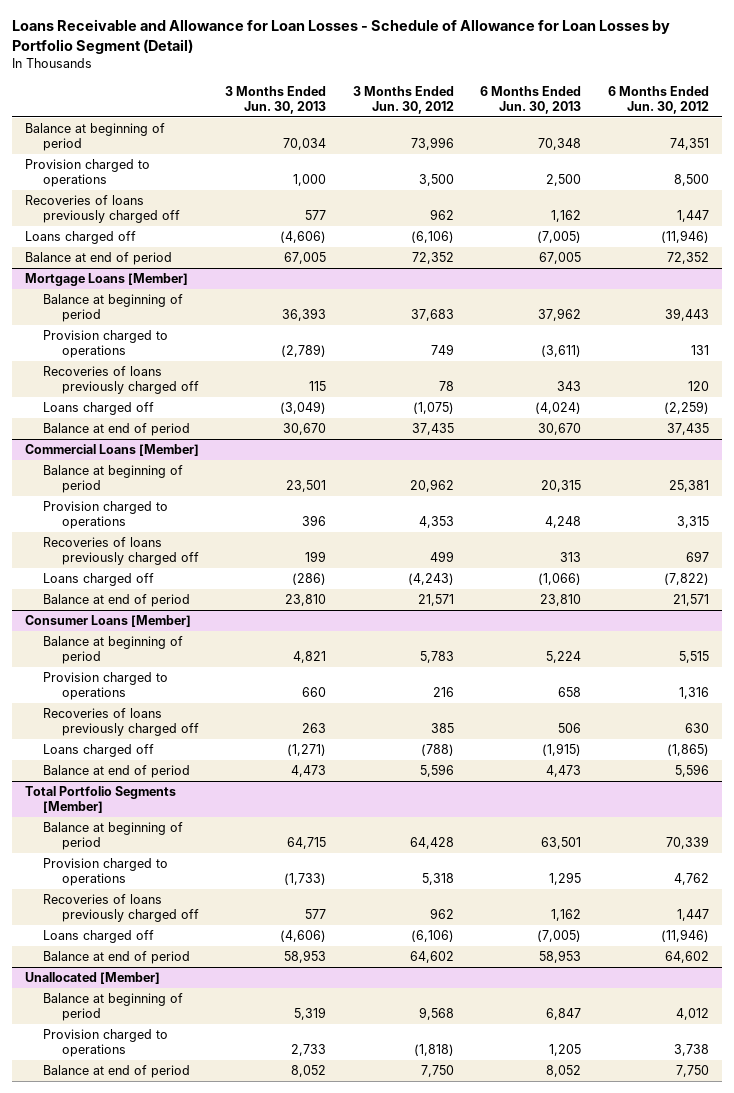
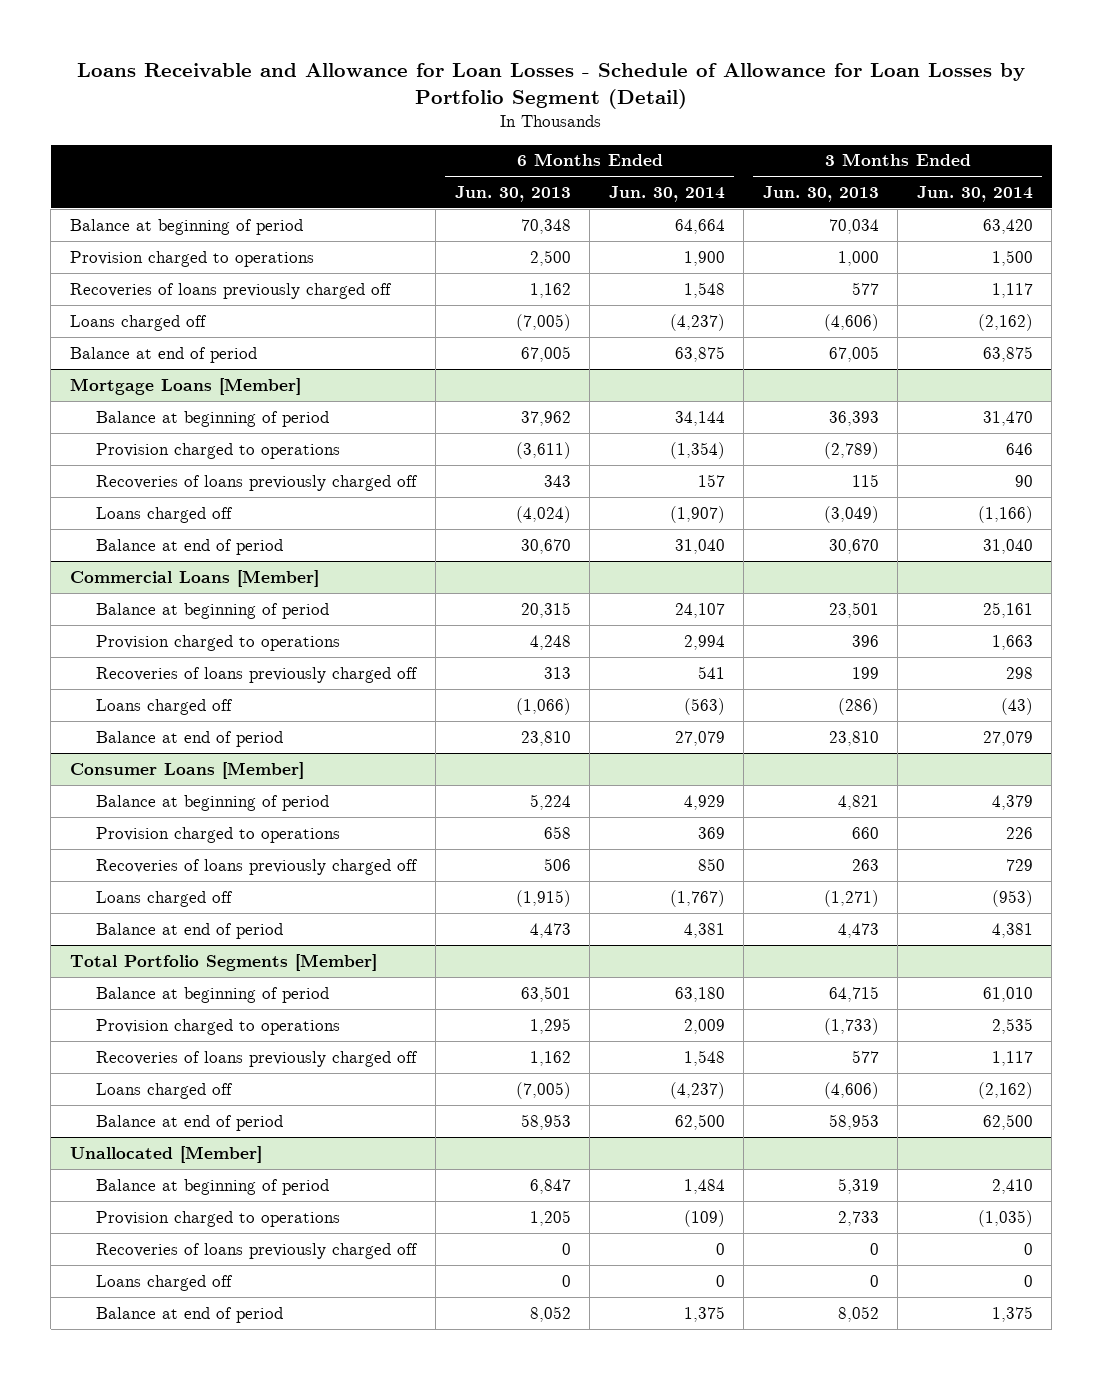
- | 3 Months Ended Jun. 30, 2013 | 3 Months Ended Jun. 30, 2012 | 6 Months Ended Jun. 30, 2013 | 6 Months Ended Jun. 30, 2012
+ | 6 Months Ended Jun. 30, 2013 | 6 Months Ended Jun. 30, 2014 | 3 Months Ended Jun. 30, 2013 | 3 Months Ended Jun. 30, 2014
@ Unallocated [Member]
+ Recoveries of loans previously charged off | 0 | 0 | 0 | 0
+ Loans charged off | 0 | 0 | 0 | 0

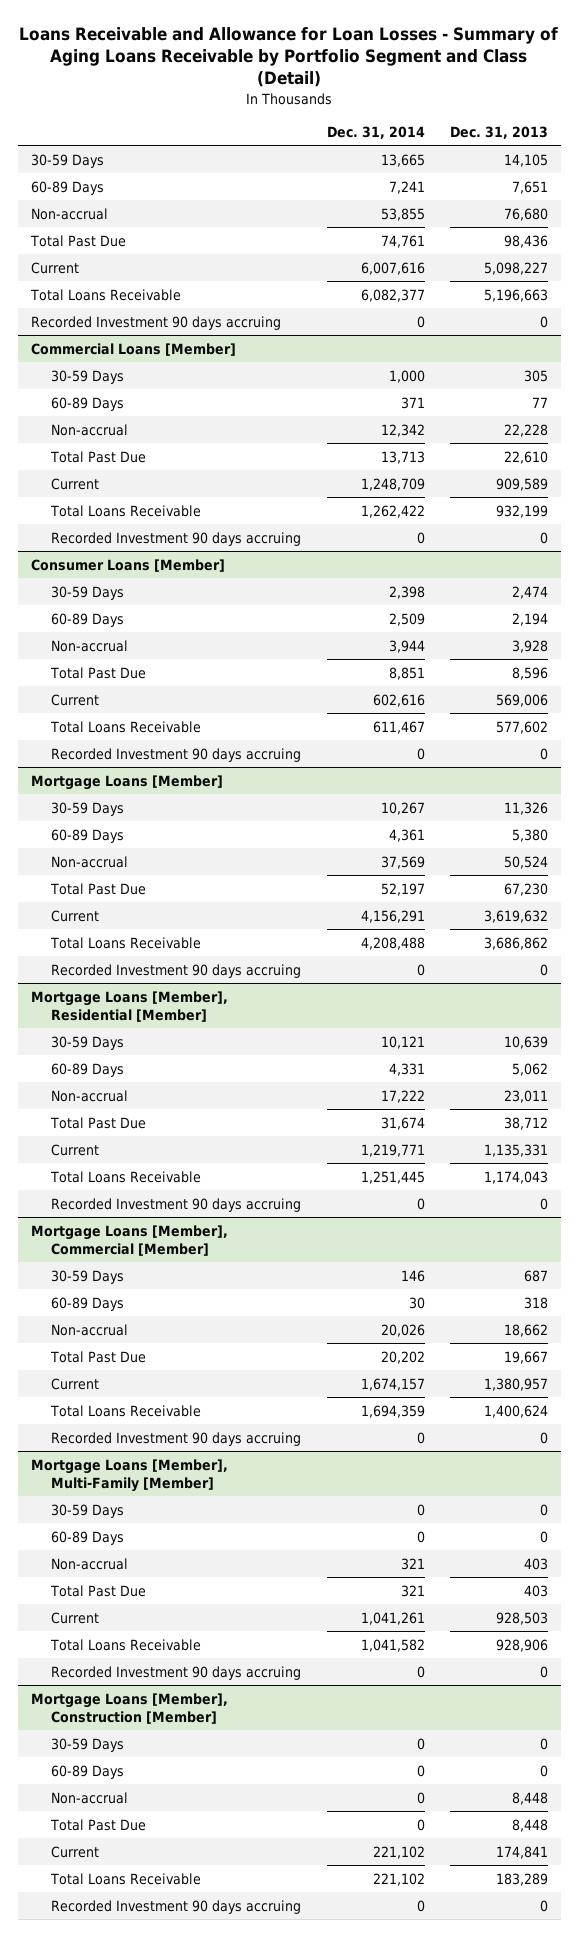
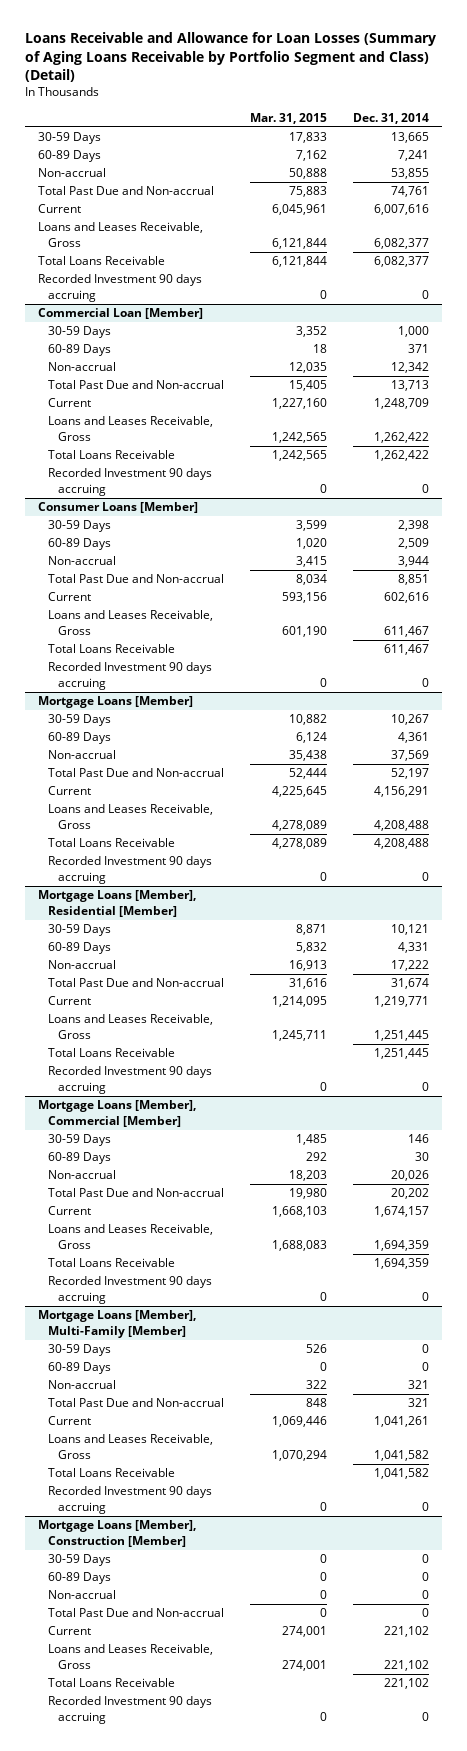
- Loans Receivable and Allowance for Loan Losses - Summary of Aging Loans Receivable by Portfolio Segment and Class (Detail)
+ Loans Receivable and Allowance for Loan Losses (Summary of Aging Loans Receivable by Portfolio Segment and Class) (Detail)
- | Dec. 31, 2014 | Dec. 31, 2013
+ | Mar. 31, 2015 | Dec. 31, 2014
- Total Past Due | 74,761 | 98,436
+ Total Past Due and Non-accrual | 75,883 | 74,761
+ Loans and Leases Receivable, Gross | 6,121,844 | 6,082,377
- Commercial Loans [Member]
+ Commercial Loan [Member]
- Total Past Due | 13,713 | 22,610
+ Total Past Due and Non-accrual | 15,405 | 13,713
+ Loans and Leases Receivable, Gross | 1,242,565 | 1,262,422
@ Consumer Loans [Member]
- Total Past Due | 8,851 | 8,596
+ Total Past Due and Non-accrual | 8,034 | 8,851
+ Loans and Leases Receivable, Gross | 601,190 | 611,467
@ Mortgage Loans [Member]
- Total Past Due | 52,197 | 67,230
+ Total Past Due and Non-accrual | 52,444 | 52,197
+ Loans and Leases Receivable, Gross | 4,278,089 | 4,208,488
@ Mortgage Loans [Member], Residential [Member]
- Total Past Due | 31,674 | 38,712
+ Total Past Due and Non-accrual | 31,616 | 31,674
+ Loans and Leases Receivable, Gross | 1,245,711 | 1,251,445
@ Mortgage Loans [Member], Commercial [Member]
- Total Past Due | 20,202 | 19,667
+ Total Past Due and Non-accrual | 19,980 | 20,202
+ Loans and Leases Receivable, Gross | 1,688,083 | 1,694,359
@ Mortgage Loans [Member], Multi-Family [Member]
- Total Past Due | 321 | 403
+ Total Past Due and Non-accrual | 848 | 321
+ Loans and Leases Receivable, Gross | 1,070,294 | 1,041,582
@ Mortgage Loans [Member], Construction [Member]
- Total Past Due | 0 | 8,448
+ Total Past Due and Non-accrual | 0 | 0
+ Loans and Leases Receivable, Gross | 274,001 | 221,102

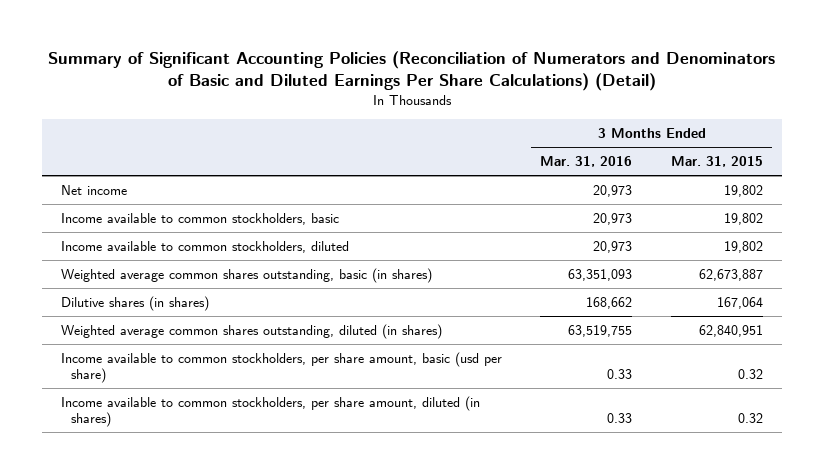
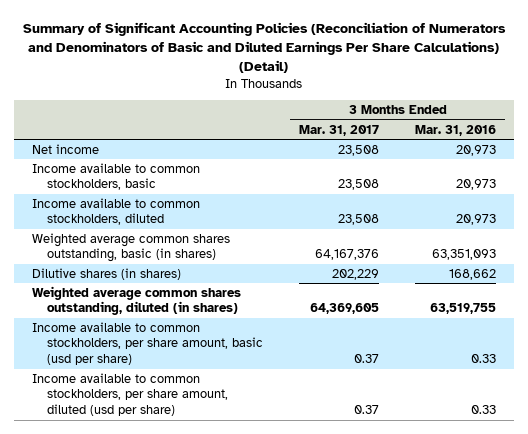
- | 3 Months Ended Mar. 31, 2016 | 3 Months Ended Mar. 31, 2015
+ | 3 Months Ended Mar. 31, 2017 | 3 Months Ended Mar. 31, 2016
- Income available to common stockholders, per share amount, diluted (in shares) | 0.33 | 0.32
+ Income available to common stockholders, per share amount, diluted (usd per share) | 0.37 | 0.33

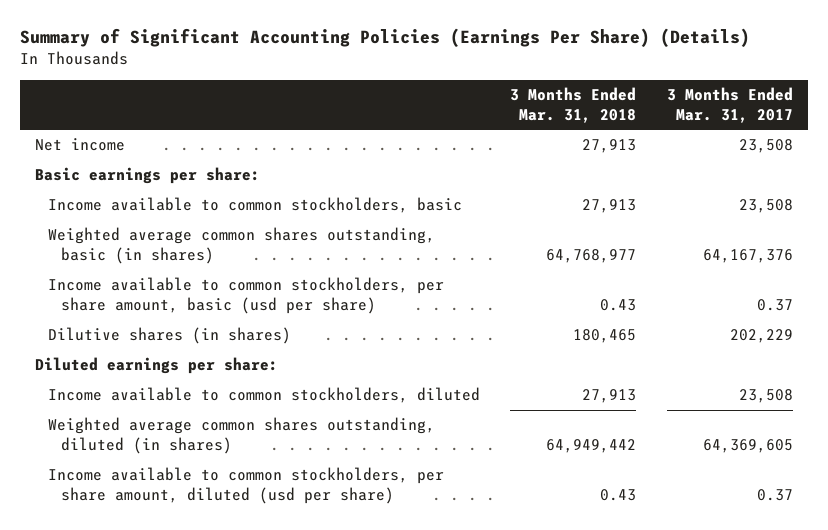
- Summary of Significant Accounting Policies (Reconciliation of Numerators and Denominators of Basic and Diluted Earnings Per Share Calculations) (Detail)
+ Summary of Significant Accounting Policies (Earnings Per Share) (Details)
- | 3 Months Ended Mar. 31, 2017 | 3 Months Ended Mar. 31, 2016
+ | 3 Months Ended Mar. 31, 2018 | 3 Months Ended Mar. 31, 2017
+ Basic earnings per share:
moved up: Income available to common stockholders, per share amount, basic (usd per share) | 0.43 | 0.37
+ Diluted earnings per share:
moved down: Income available to common stockholders, diluted | 27,913 | 23,508

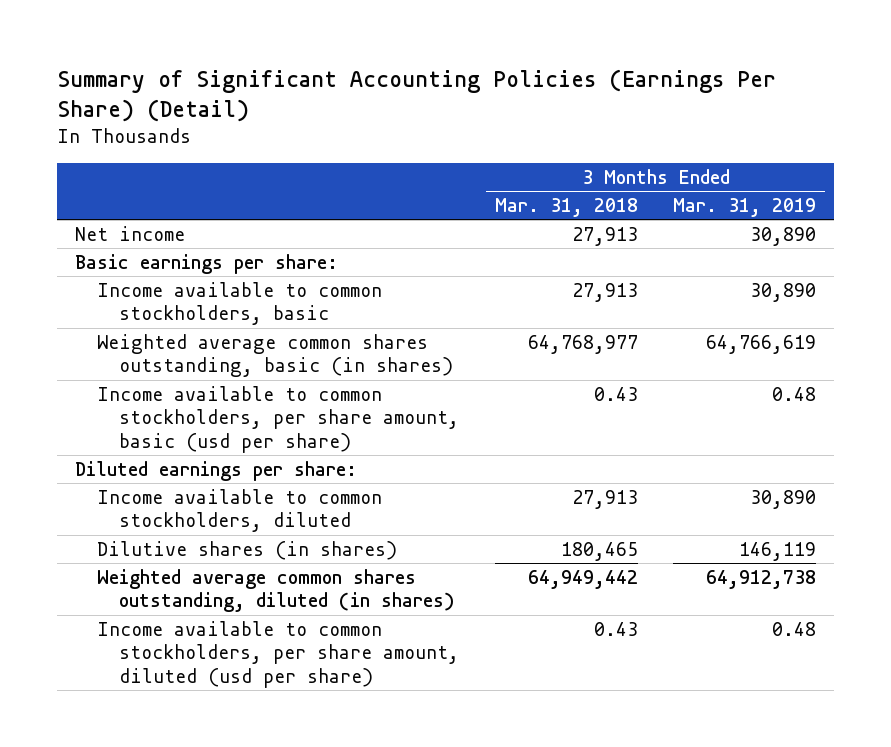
- Summary of Significant Accounting Policies (Earnings Per Share) (Details)
+ Summary of Significant Accounting Policies (Earnings Per Share) (Detail)
- | 3 Months Ended Mar. 31, 2018 | 3 Months Ended Mar. 31, 2017
+ | 3 Months Ended Mar. 31, 2018 | 3 Months Ended Mar. 31, 2019
moved down: Dilutive shares (in shares) | 180,465 | 146,119

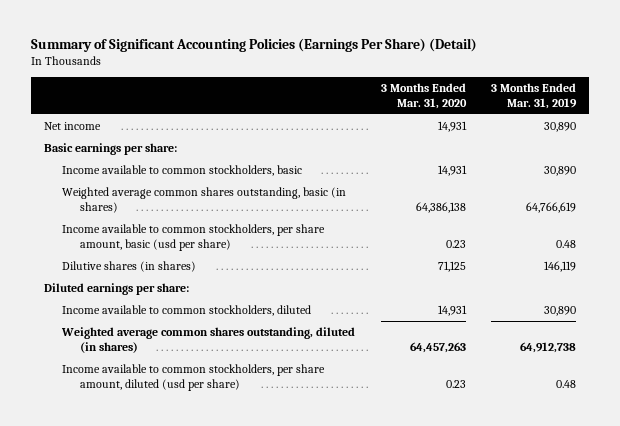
- | 3 Months Ended Mar. 31, 2018 | 3 Months Ended Mar. 31, 2019
+ | 3 Months Ended Mar. 31, 2020 | 3 Months Ended Mar. 31, 2019
moved up: Dilutive shares (in shares) | 71,125 | 146,119

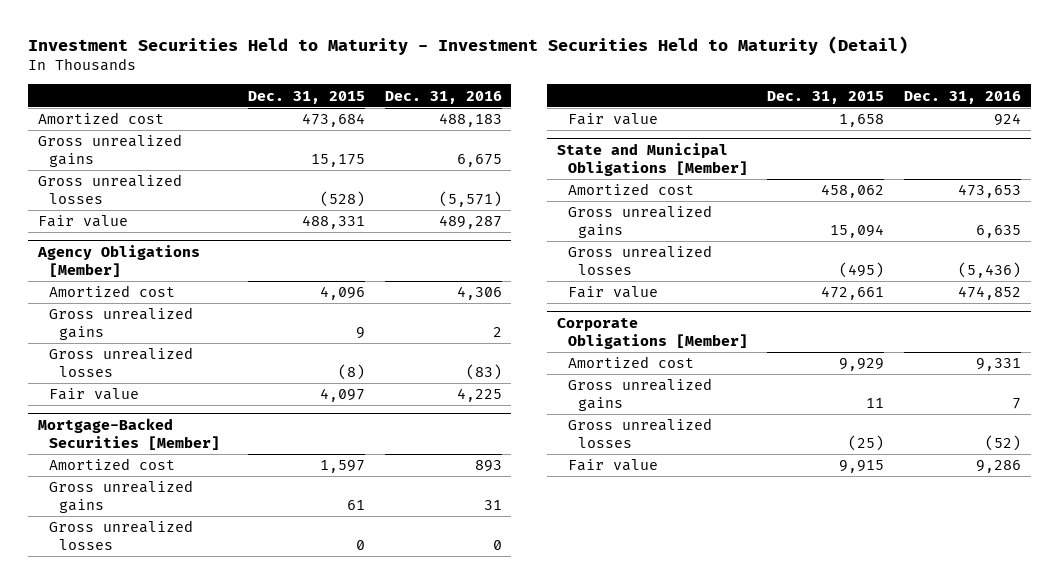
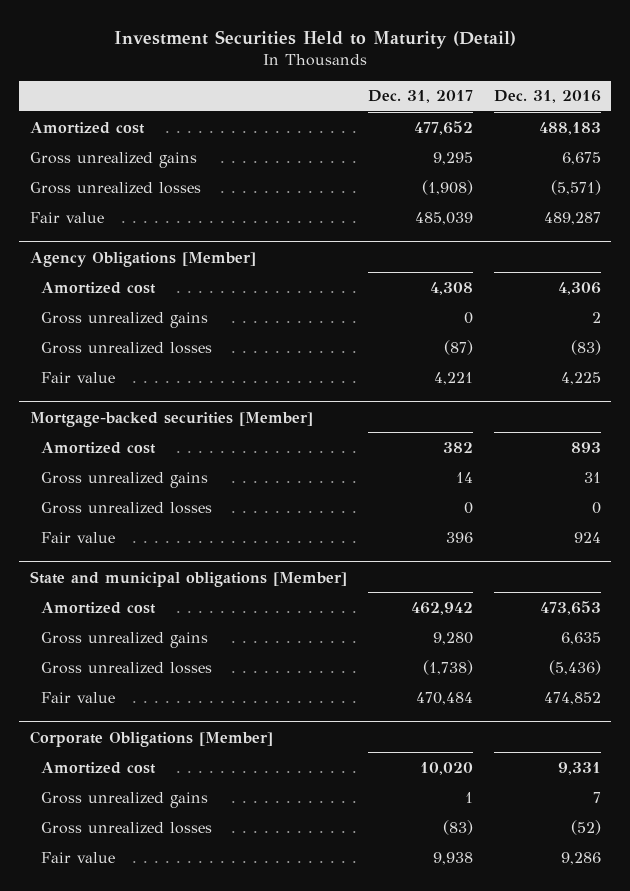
- Investment Securities Held to Maturity - Investment Securities Held to Maturity (Detail)
+ Investment Securities Held to Maturity (Detail)
- | Dec. 31, 2015 | Dec. 31, 2016
+ | Dec. 31, 2017 | Dec. 31, 2016
- Mortgage-Backed Securities [Member]
+ Mortgage-backed securities [Member]
- State and Municipal Obligations [Member]
+ State and municipal obligations [Member]

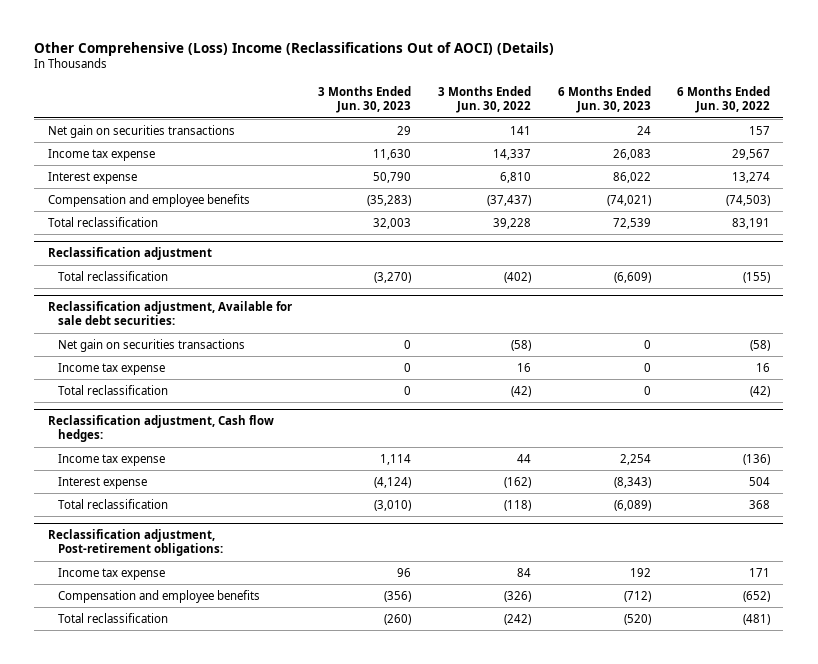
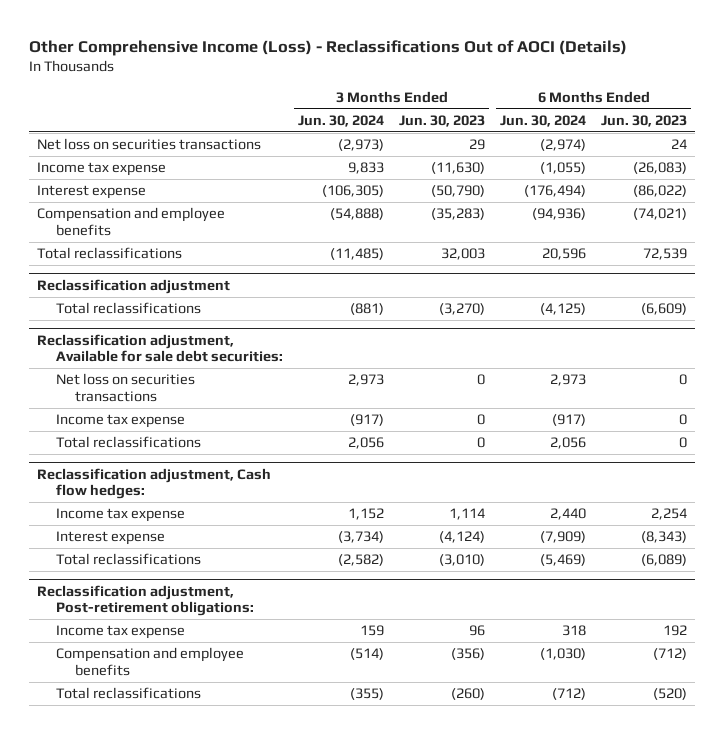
- Other Comprehensive (Loss) Income (Reclassifications Out of AOCI) (Details)
+ Other Comprehensive Income (Loss) - Reclassifications Out of AOCI (Details)
- | 3 Months Ended Jun. 30, 2023 | 3 Months Ended Jun. 30, 2022 | 6 Months Ended Jun. 30, 2023 | 6 Months Ended Jun. 30, 2022
+ | 3 Months Ended Jun. 30, 2024 | 3 Months Ended Jun. 30, 2023 | 6 Months Ended Jun. 30, 2024 | 6 Months Ended Jun. 30, 2023
- Net gain on securities transactions | 29 | 141 | 24 | 157
- Income tax expense | 11,630 | 14,337 | 26,083 | 29,567
- Interest expense | 50,790 | 6,810 | 86,022 | 13,274
+ Net loss on securities transactions | (2,973) | 29 | (2,974) | 24
+ Income tax expense | 9,833 | (11,630) | (1,055) | (26,083)
+ Interest expense | (106,305) | (50,790) | (176,494) | (86,022)
- Total reclassification | 32,003 | 39,228 | 72,539 | 83,191
+ Total reclassifications | (11,485) | 32,003 | 20,596 | 72,539
@ Reclassification adjustment
- Total reclassification | (3,270) | (402) | (6,609) | (155)
+ Total reclassifications | (881) | (3,270) | (4,125) | (6,609)
@ Reclassification adjustment, Available for sale debt securities:
- Net gain on securities transactions | 0 | (58) | 0 | (58)
+ Net loss on securities transactions | 2,973 | 0 | 2,973 | 0
- Total reclassification | 0 | (42) | 0 | (42)
+ Total reclassifications | 2,056 | 0 | 2,056 | 0
@ Reclassification adjustment, Cash flow hedges:
- Total reclassification | (3,010) | (118) | (6,089) | 368
+ Total reclassifications | (2,582) | (3,010) | (5,469) | (6,089)
@ Reclassification adjustment, Post-retirement obligations:
- Total reclassification | (260) | (242) | (520) | (481)
+ Total reclassifications | (355) | (260) | (712) | (520)

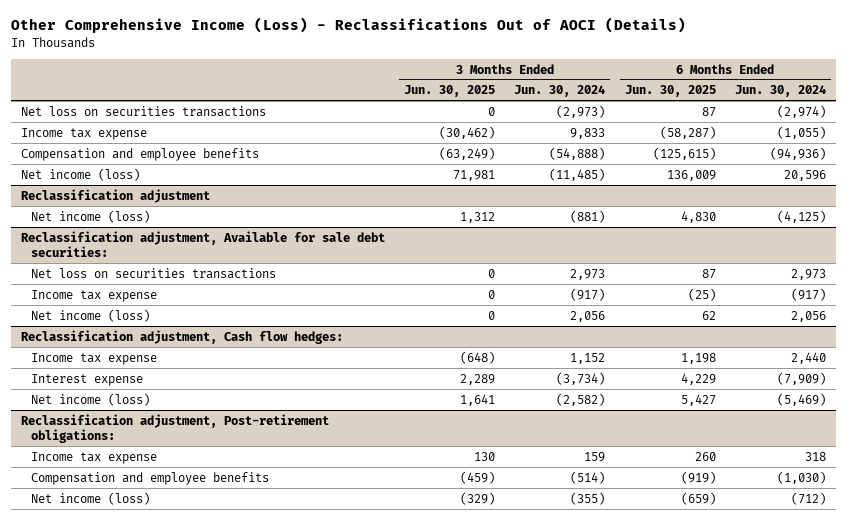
- | 3 Months Ended Jun. 30, 2024 | 3 Months Ended Jun. 30, 2023 | 6 Months Ended Jun. 30, 2024 | 6 Months Ended Jun. 30, 2023
+ | 3 Months Ended Jun. 30, 2025 | 3 Months Ended Jun. 30, 2024 | 6 Months Ended Jun. 30, 2025 | 6 Months Ended Jun. 30, 2024
- Interest expense | (106,305) | (50,790) | (176,494) | (86,022)
- Total reclassifications | (11,485) | 32,003 | 20,596 | 72,539
+ Net income (loss) | 71,981 | (11,485) | 136,009 | 20,596
@ Reclassification adjustment
- Total reclassifications | (881) | (3,270) | (4,125) | (6,609)
+ Net income (loss) | 1,312 | (881) | 4,830 | (4,125)
@ Reclassification adjustment, Available for sale debt securities:
- Total reclassifications | 2,056 | 0 | 2,056 | 0
+ Net income (loss) | 0 | 2,056 | 62 | 2,056
@ Reclassification adjustment, Cash flow hedges:
- Total reclassifications | (2,582) | (3,010) | (5,469) | (6,089)
+ Net income (loss) | 1,641 | (2,582) | 5,427 | (5,469)
@ Reclassification adjustment, Post-retirement obligations:
- Total reclassifications | (355) | (260) | (712) | (520)
+ Net income (loss) | (329) | (355) | (659) | (712)

